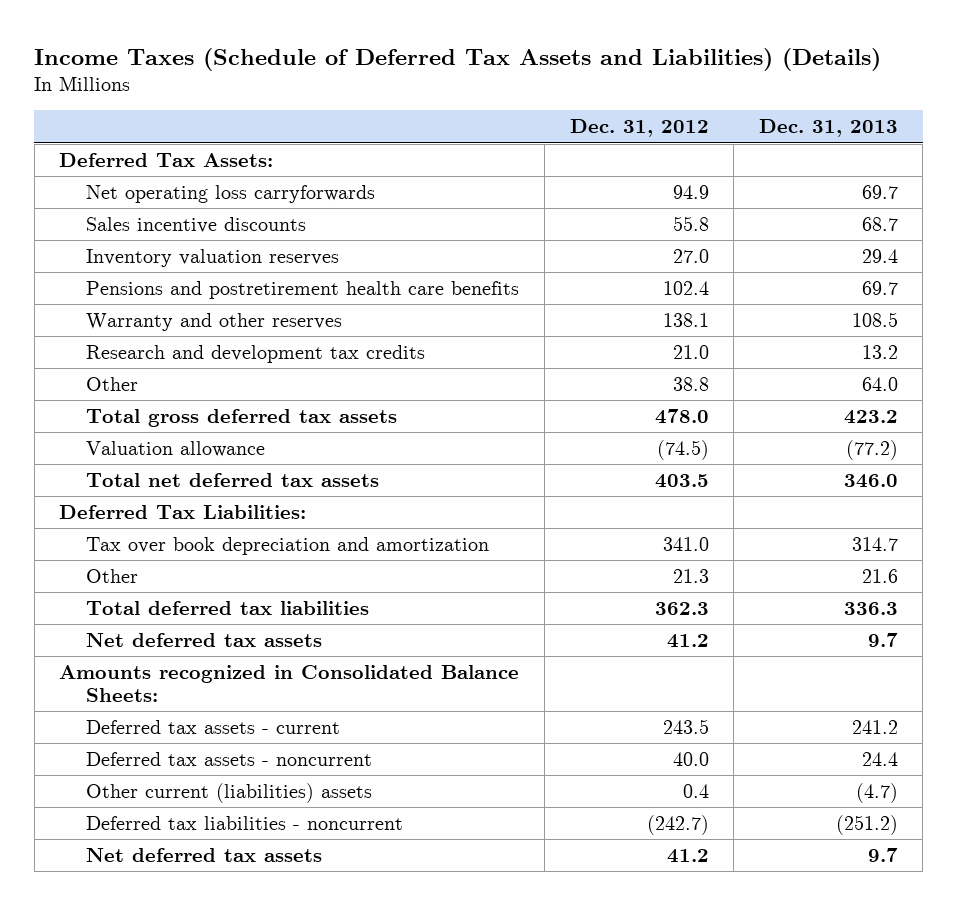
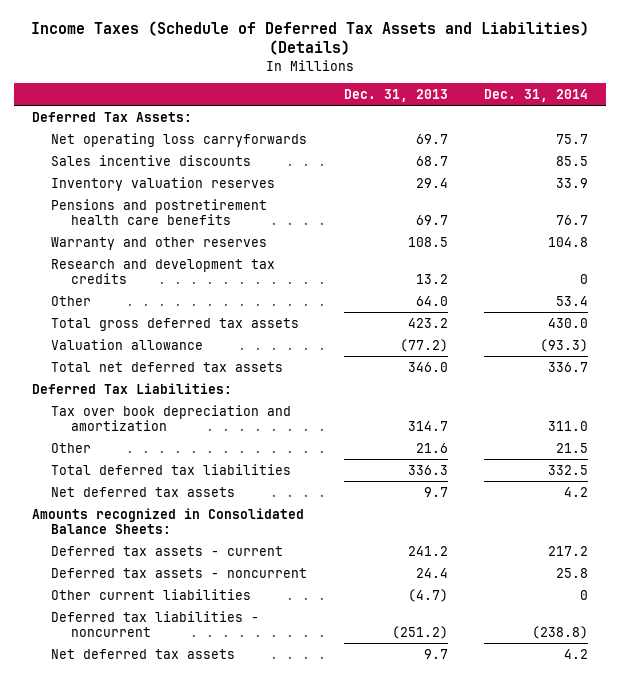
- | Dec. 31, 2012 | Dec. 31, 2013
+ | Dec. 31, 2013 | Dec. 31, 2014
- Other current (liabilities) assets | 0.4 | (4.7)
+ Other current liabilities | (4.7) | 0

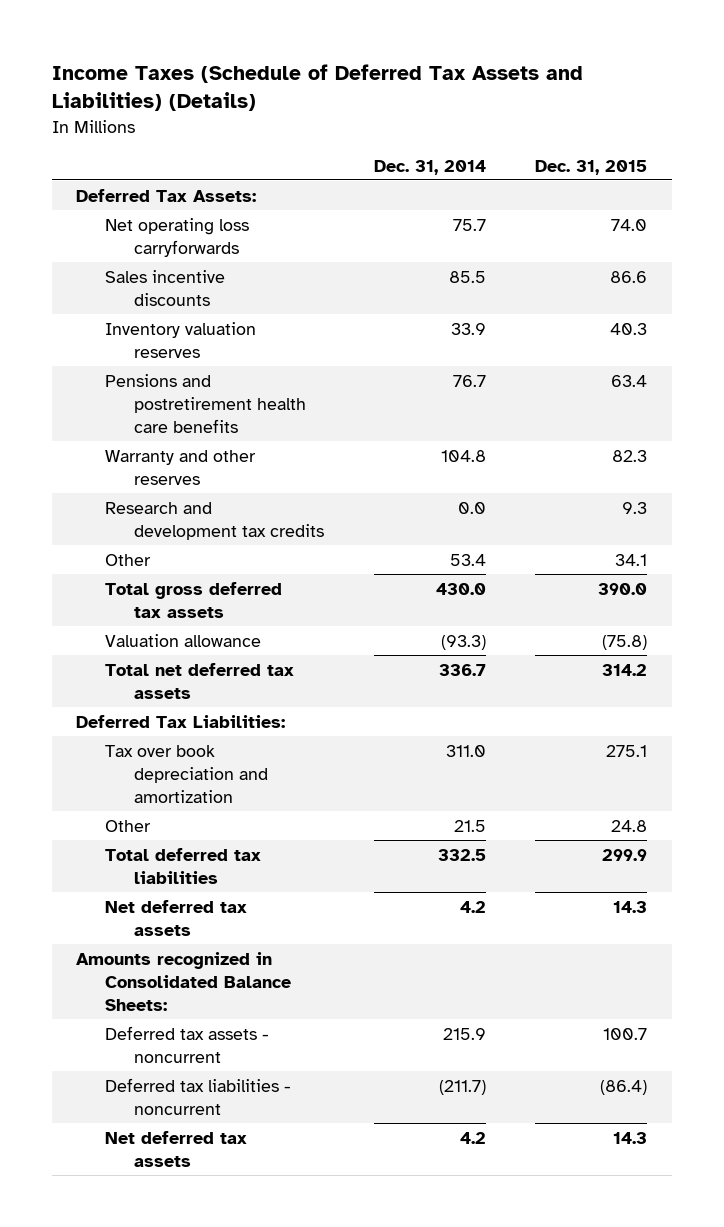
- | Dec. 31, 2013 | Dec. 31, 2014
+ | Dec. 31, 2014 | Dec. 31, 2015
- Research and development tax credits | 13.2 | 0
+ Research and development tax credits | 0.0 | 9.3
- Deferred tax assets - current | 241.2 | 217.2
- Deferred tax assets - noncurrent | 24.4 | 25.8
- Other current liabilities | (4.7) | 0
- Deferred tax liabilities - noncurrent | (251.2) | (238.8)
+ Deferred tax assets - noncurrent | 215.9 | 100.7
+ Deferred tax liabilities - noncurrent | (211.7) | (86.4)

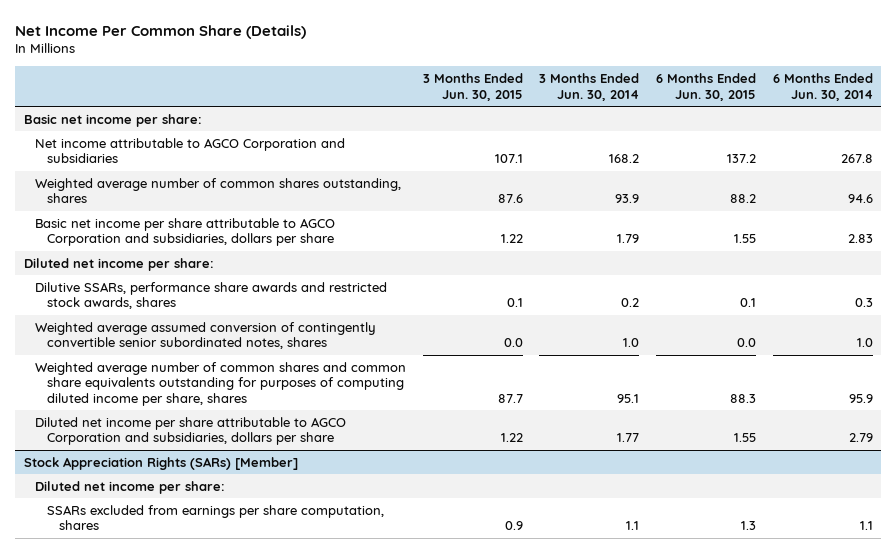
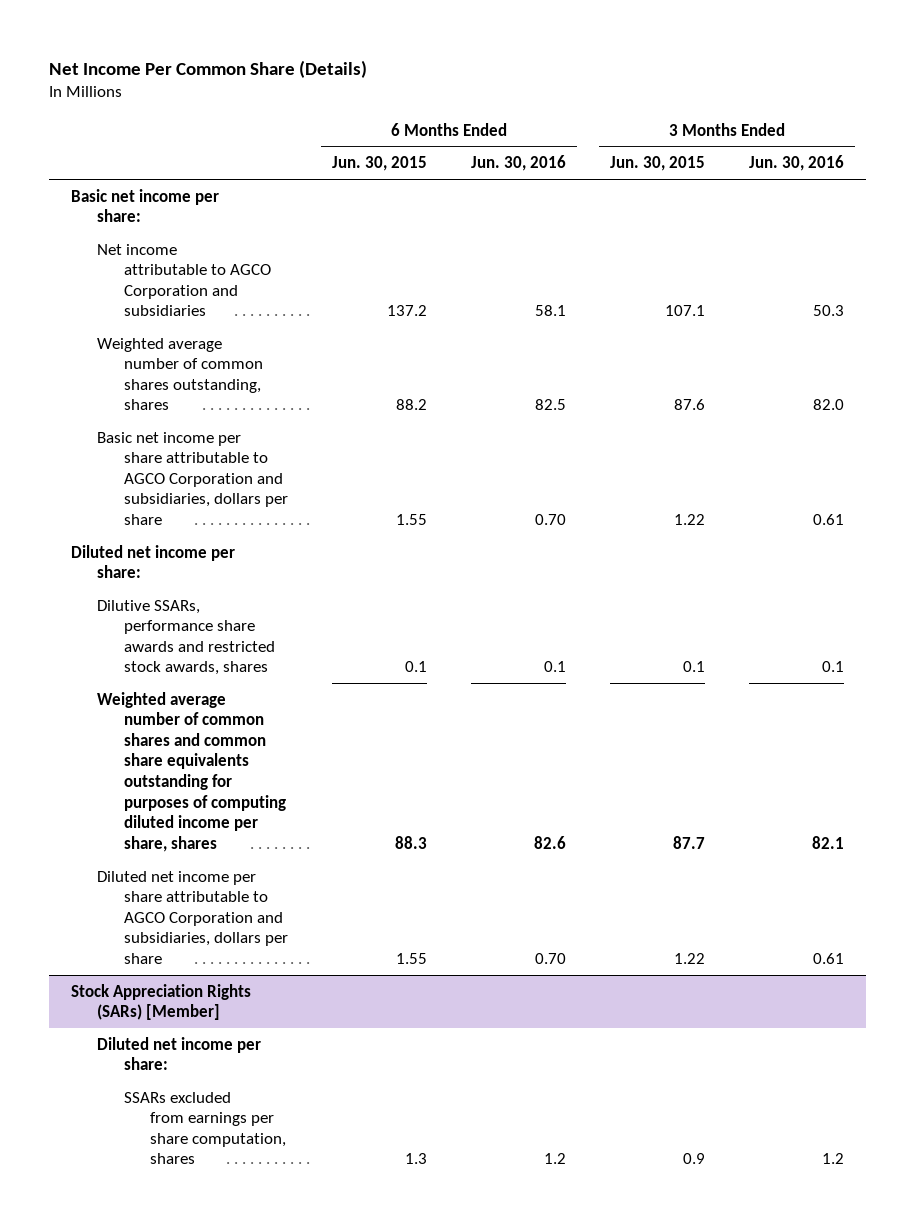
- | 3 Months Ended Jun. 30, 2015 | 3 Months Ended Jun. 30, 2014 | 6 Months Ended Jun. 30, 2015 | 6 Months Ended Jun. 30, 2014
+ | 6 Months Ended Jun. 30, 2015 | 6 Months Ended Jun. 30, 2016 | 3 Months Ended Jun. 30, 2015 | 3 Months Ended Jun. 30, 2016
- Weighted average assumed conversion of contingently convertible senior subordinated notes, shares | 0.0 | 1.0 | 0.0 | 1.0

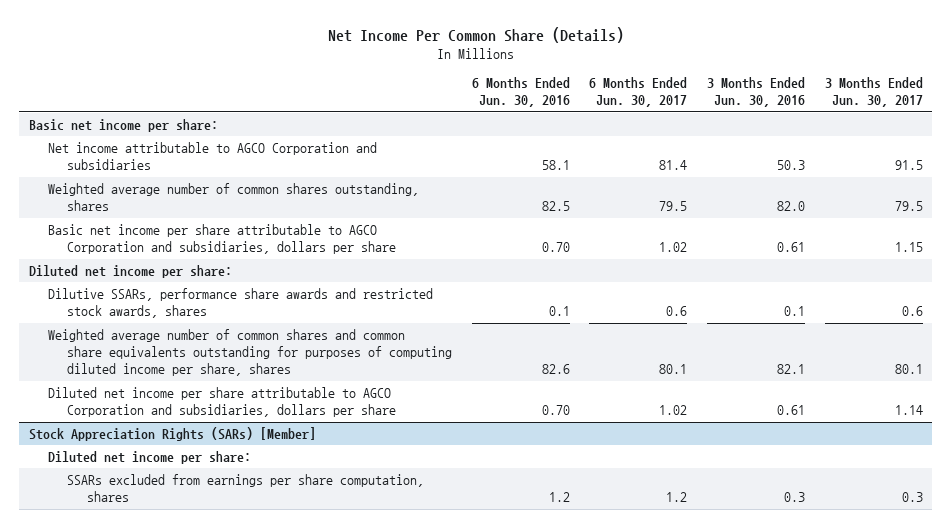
- | 6 Months Ended Jun. 30, 2015 | 6 Months Ended Jun. 30, 2016 | 3 Months Ended Jun. 30, 2015 | 3 Months Ended Jun. 30, 2016
+ | 6 Months Ended Jun. 30, 2016 | 6 Months Ended Jun. 30, 2017 | 3 Months Ended Jun. 30, 2016 | 3 Months Ended Jun. 30, 2017
@ Stock Appreciation Rights (SARs) [Member]
- SSARs excluded from earnings per share computation, shares | 1.3 | 1.2 | 0.9 | 1.2
+ SSARs excluded from earnings per share computation, shares | 1.2 | 1.2 | 0.3 | 0.3

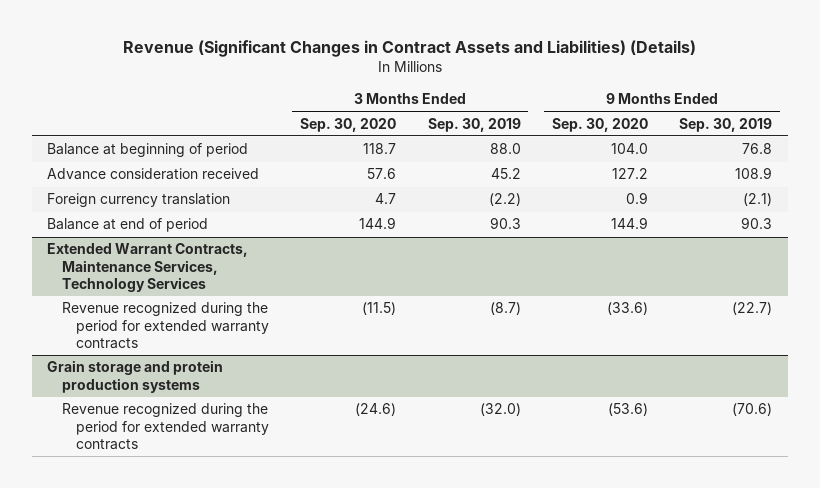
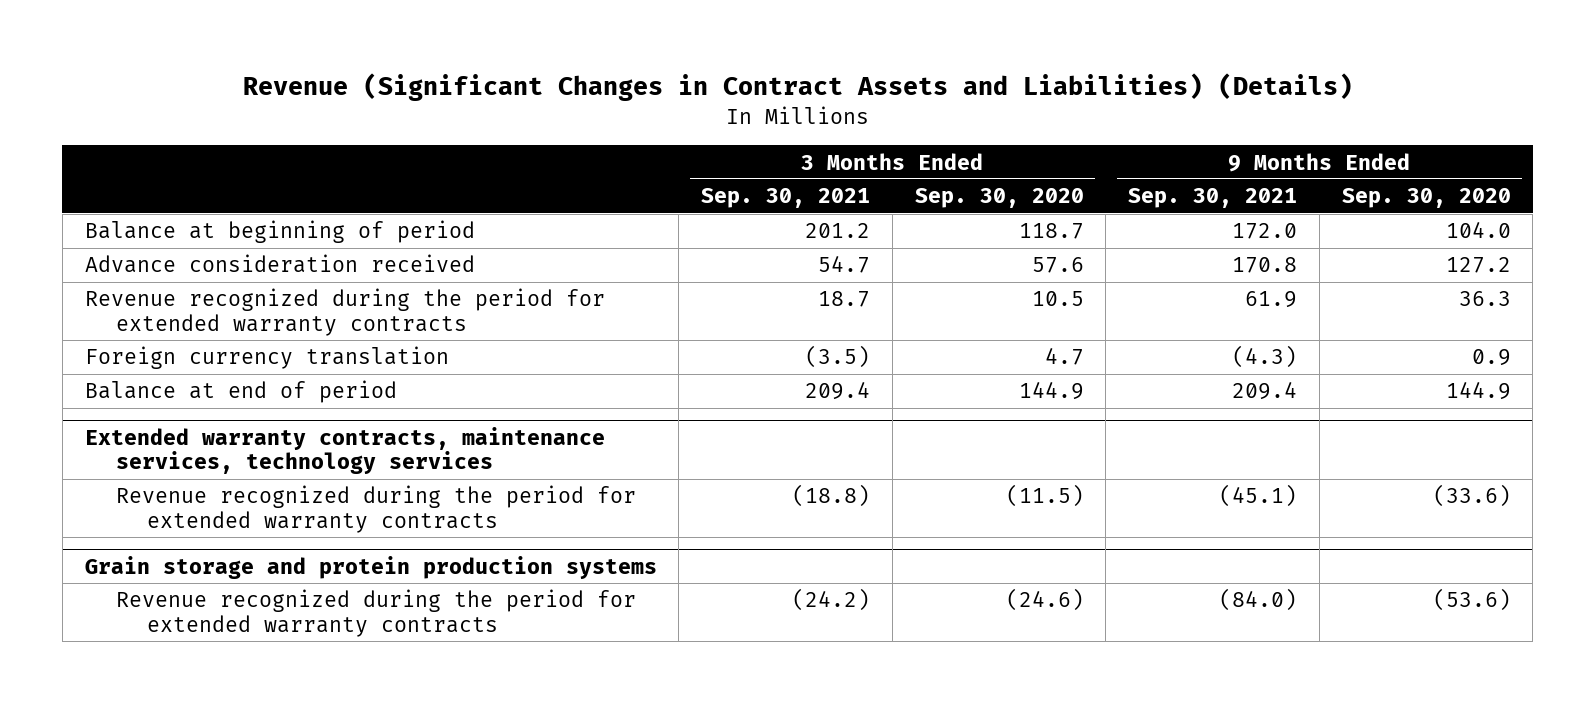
- | 3 Months Ended Sep. 30, 2020 | 3 Months Ended Sep. 30, 2019 | 9 Months Ended Sep. 30, 2020 | 9 Months Ended Sep. 30, 2019
+ | 3 Months Ended Sep. 30, 2021 | 3 Months Ended Sep. 30, 2020 | 9 Months Ended Sep. 30, 2021 | 9 Months Ended Sep. 30, 2020
+ Revenue recognized during the period for extended warranty contracts | 18.7 | 10.5 | 61.9 | 36.3
- Extended Warrant Contracts, Maintenance Services, Technology Services
+ Extended warranty contracts, maintenance services, technology services

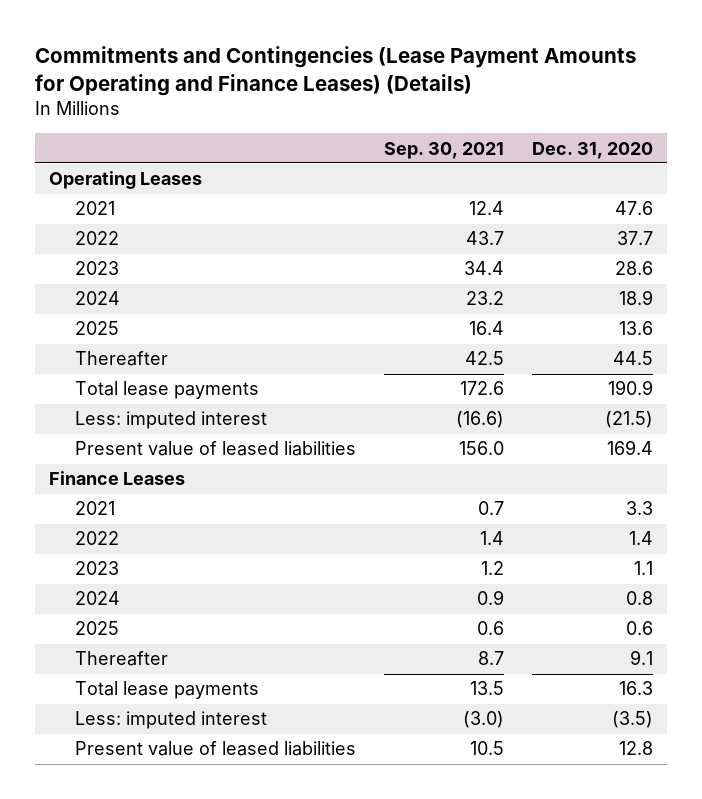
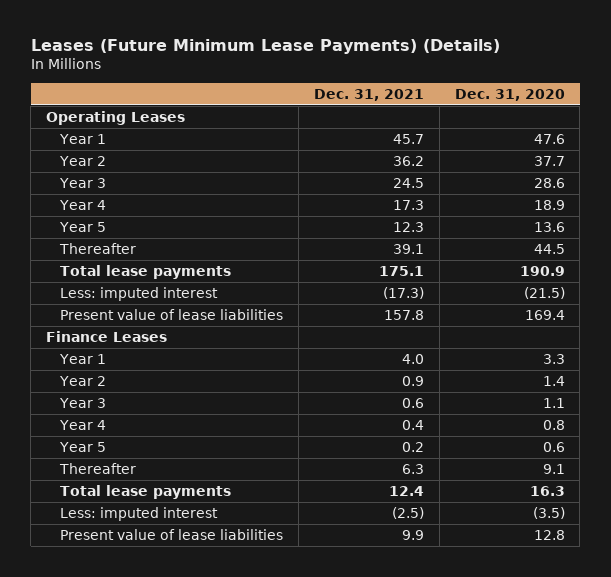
- Commitments and Contingencies (Lease Payment Amounts for Operating and Finance Leases) (Details)
+ Leases (Future Minimum Lease Payments) (Details)
- | Sep. 30, 2021 | Dec. 31, 2020
+ | Dec. 31, 2021 | Dec. 31, 2020
- 2021 | 12.4 | 47.6
- 2022 | 43.7 | 37.7
- 2023 | 34.4 | 28.6
- 2024 | 23.2 | 18.9
- 2025 | 16.4 | 13.6
+ Year 1 | 45.7 | 47.6
+ Year 2 | 36.2 | 37.7
+ Year 3 | 24.5 | 28.6
+ Year 4 | 17.3 | 18.9
+ Year 5 | 12.3 | 13.6
- Present value of leased liabilities | 156.0 | 169.4
+ Present value of lease liabilities | 157.8 | 169.4
- 2021 | 0.7 | 3.3
- 2022 | 1.4 | 1.4
- 2023 | 1.2 | 1.1
- 2024 | 0.9 | 0.8
- 2025 | 0.6 | 0.6
+ Year 1 | 4.0 | 3.3
+ Year 2 | 0.9 | 1.4
+ Year 3 | 0.6 | 1.1
+ Year 4 | 0.4 | 0.8
+ Year 5 | 0.2 | 0.6
- Present value of leased liabilities | 10.5 | 12.8
+ Present value of lease liabilities | 9.9 | 12.8

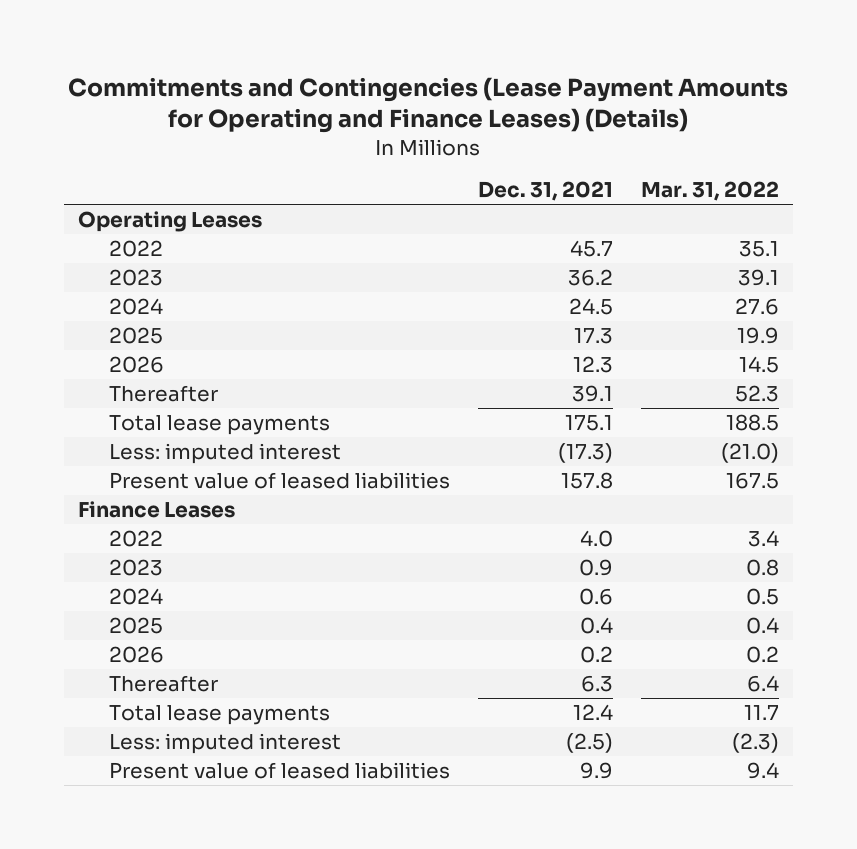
- Leases (Future Minimum Lease Payments) (Details)
+ Commitments and Contingencies (Lease Payment Amounts for Operating and Finance Leases) (Details)
- | Dec. 31, 2021 | Dec. 31, 2020
+ | Dec. 31, 2021 | Mar. 31, 2022
- Year 1 | 45.7 | 47.6
- Year 2 | 36.2 | 37.7
- Year 3 | 24.5 | 28.6
- Year 4 | 17.3 | 18.9
- Year 5 | 12.3 | 13.6
+ 2022 | 45.7 | 35.1
+ 2023 | 36.2 | 39.1
+ 2024 | 24.5 | 27.6
+ 2025 | 17.3 | 19.9
+ 2026 | 12.3 | 14.5
- Present value of lease liabilities | 157.8 | 169.4
+ Present value of leased liabilities | 157.8 | 167.5
- Year 1 | 4.0 | 3.3
- Year 2 | 0.9 | 1.4
- Year 3 | 0.6 | 1.1
- Year 4 | 0.4 | 0.8
- Year 5 | 0.2 | 0.6
+ 2022 | 4.0 | 3.4
+ 2023 | 0.9 | 0.8
+ 2024 | 0.6 | 0.5
+ 2025 | 0.4 | 0.4
+ 2026 | 0.2 | 0.2
- Present value of lease liabilities | 9.9 | 12.8
+ Present value of leased liabilities | 9.9 | 9.4

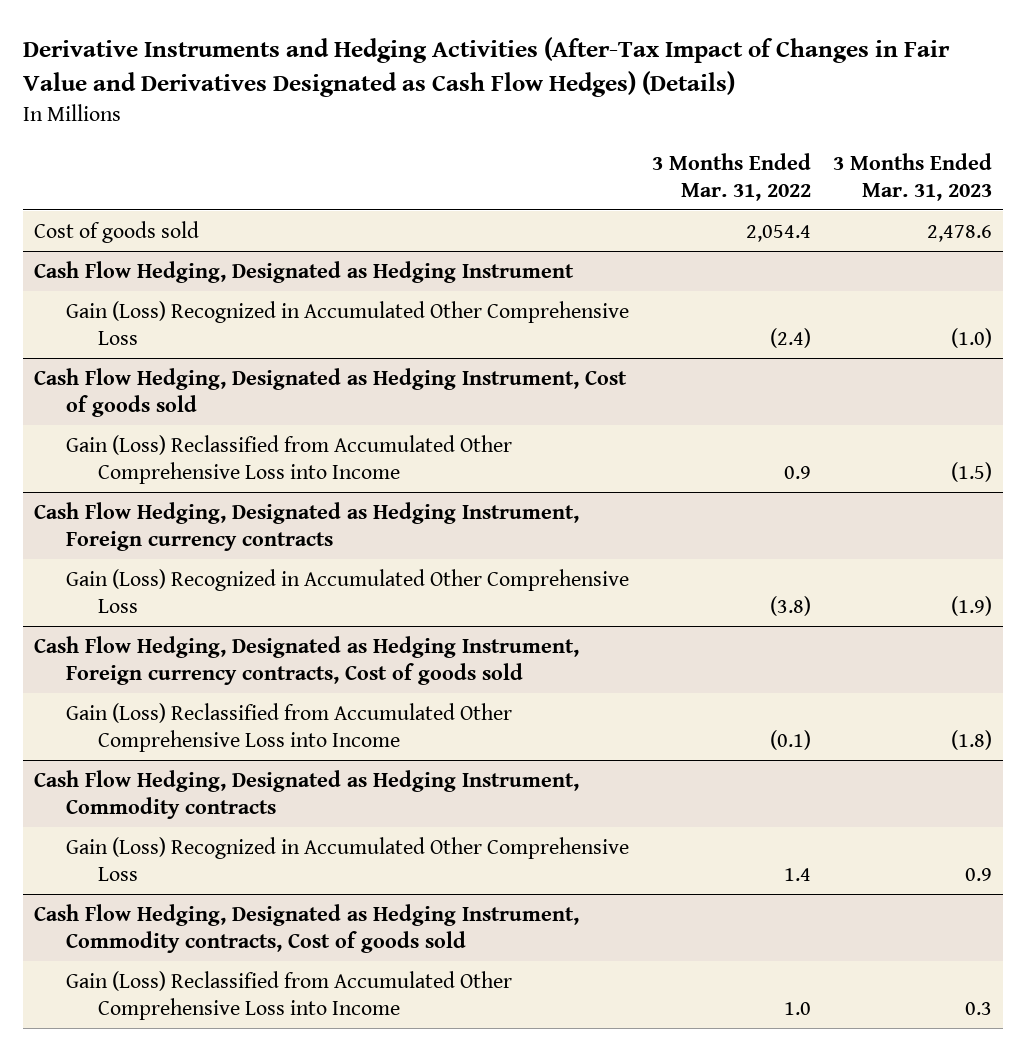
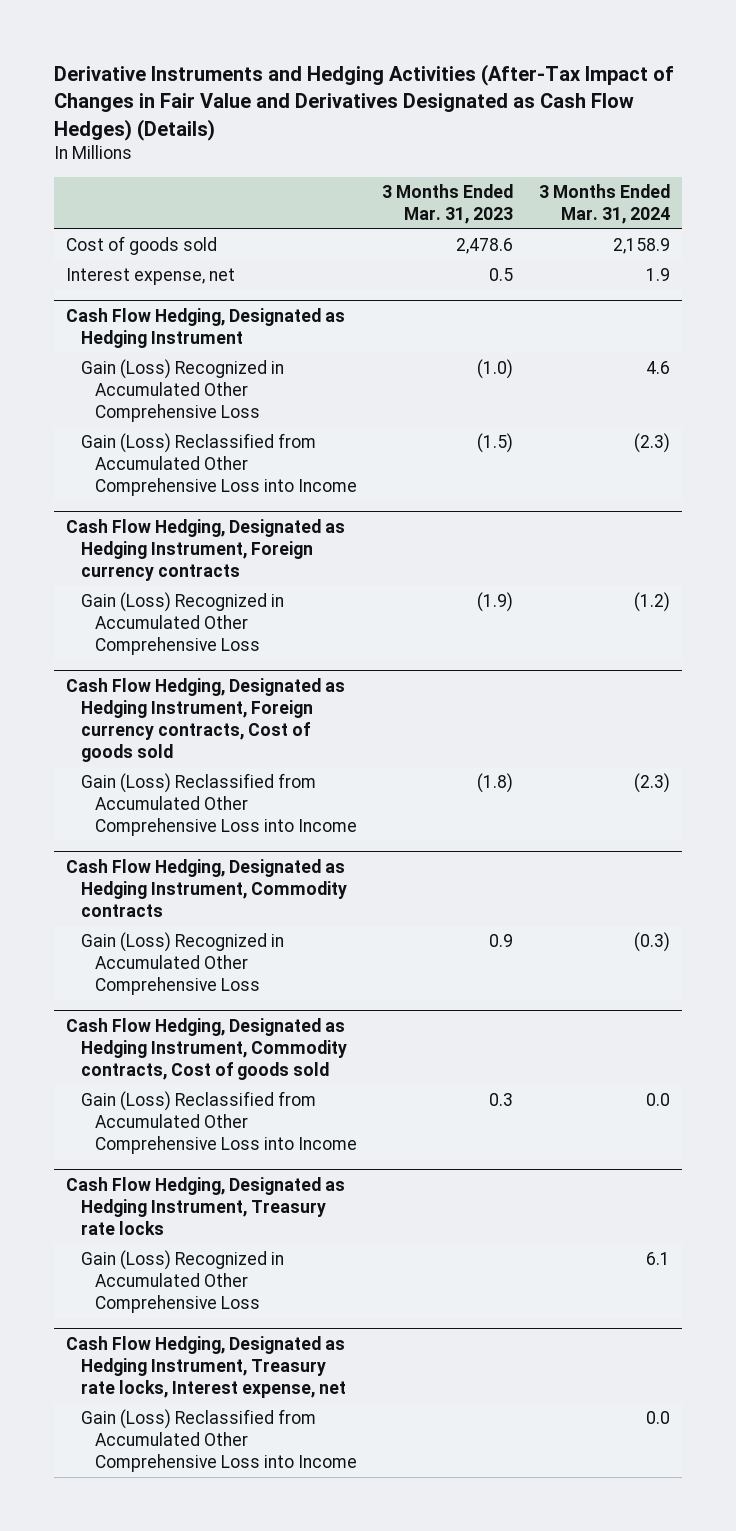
- | 3 Months Ended Mar. 31, 2022 | 3 Months Ended Mar. 31, 2023
+ | 3 Months Ended Mar. 31, 2023 | 3 Months Ended Mar. 31, 2024
+ Interest expense, net | 0.5 | 1.9
- Cash Flow Hedging, Designated as Hedging Instrument, Cost of goods sold
+ Cash Flow Hedging, Designated as Hedging Instrument, Treasury rate locks
+ Gain (Loss) Recognized in Accumulated Other Comprehensive Loss | | 6.1
+ Cash Flow Hedging, Designated as Hedging Instrument, Treasury rate locks, Interest expense, net
+ Gain (Loss) Reclassified from Accumulated Other Comprehensive Loss into Income | | 0.0

